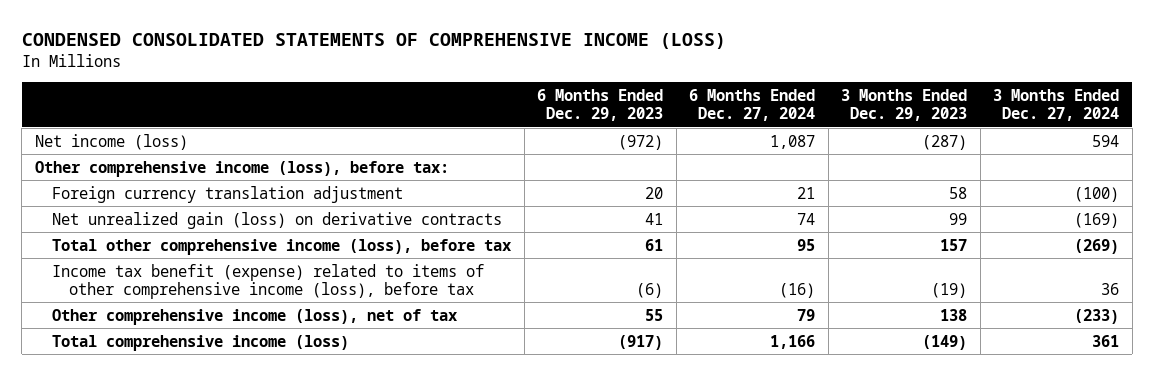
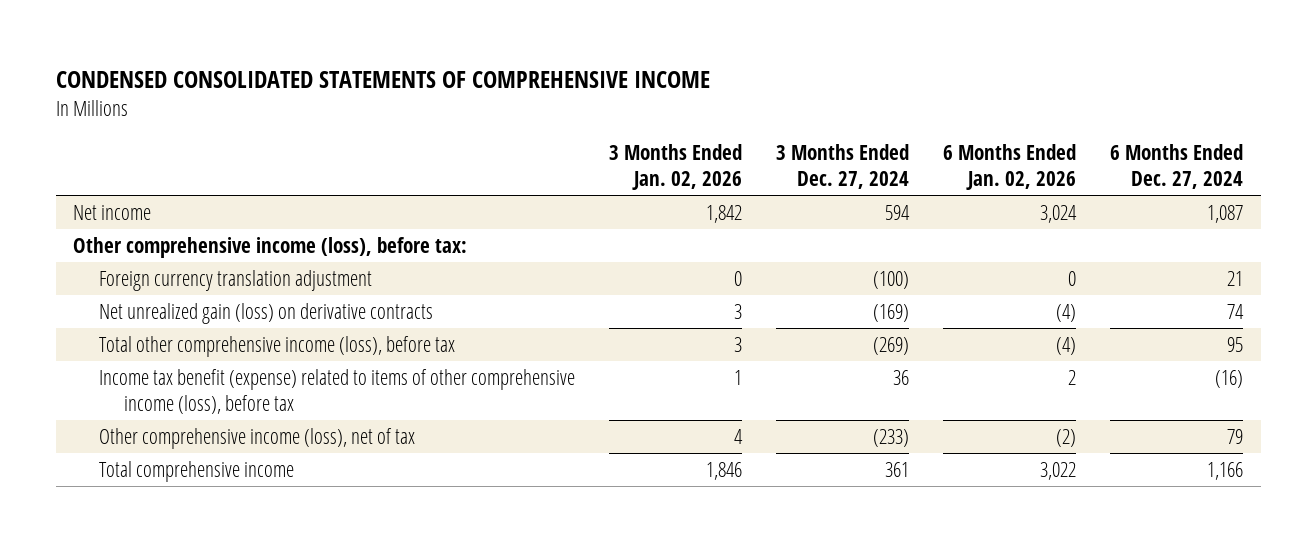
- CONDENSED CONSOLIDATED STATEMENTS OF COMPREHENSIVE INCOME (LOSS)
+ CONDENSED CONSOLIDATED STATEMENTS OF COMPREHENSIVE INCOME
- | 6 Months Ended Dec. 29, 2023 | 6 Months Ended Dec. 27, 2024 | 3 Months Ended Dec. 29, 2023 | 3 Months Ended Dec. 27, 2024
+ | 3 Months Ended Jan. 02, 2026 | 3 Months Ended Dec. 27, 2024 | 6 Months Ended Jan. 02, 2026 | 6 Months Ended Dec. 27, 2024
- Net income (loss) | (972) | 1,087 | (287) | 594
+ Net income | 1,842 | 594 | 3,024 | 1,087
- Total comprehensive income (loss) | (917) | 1,166 | (149) | 361
+ Total comprehensive income | 1,846 | 361 | 3,022 | 1,166

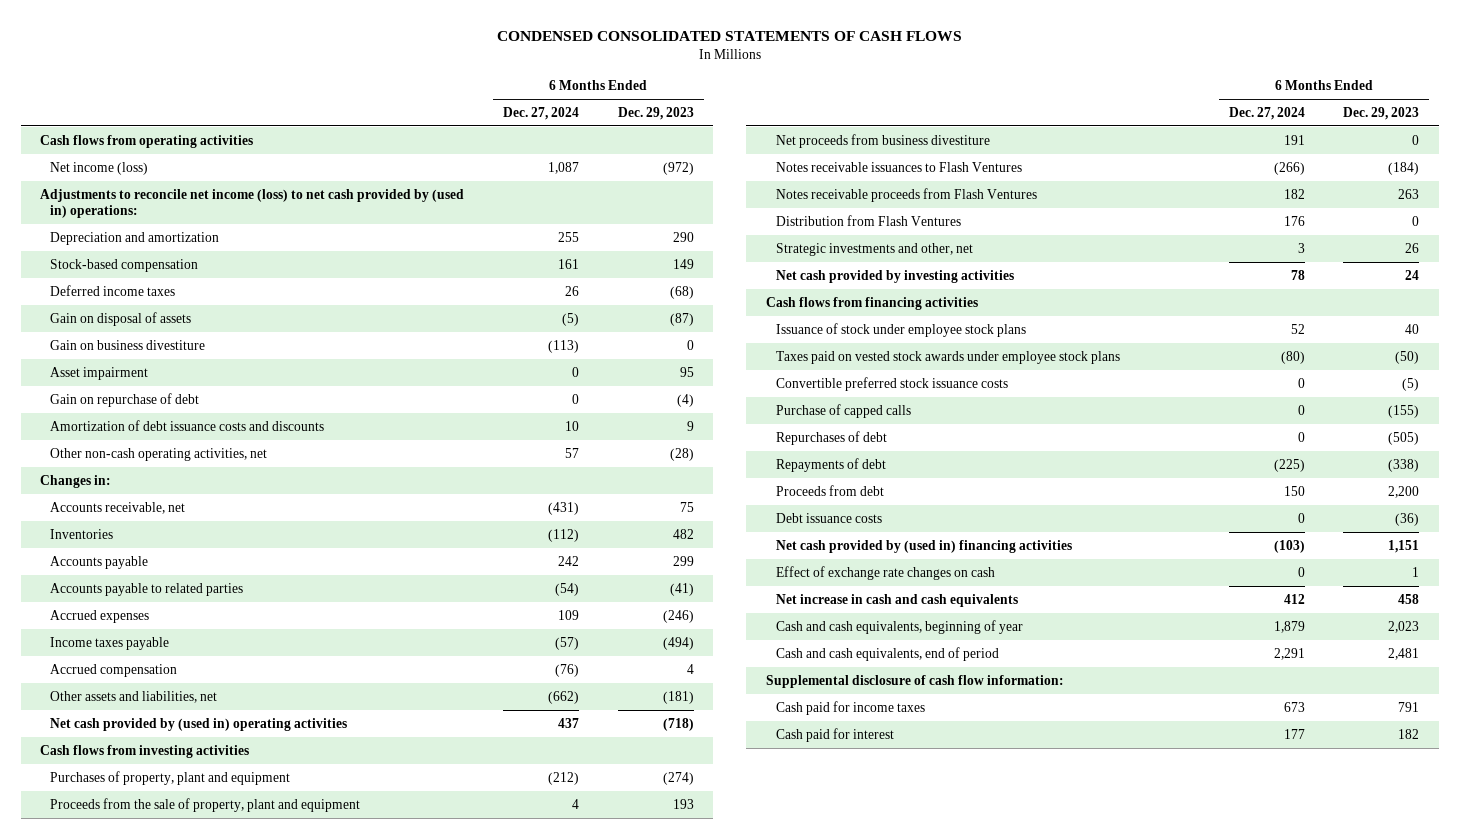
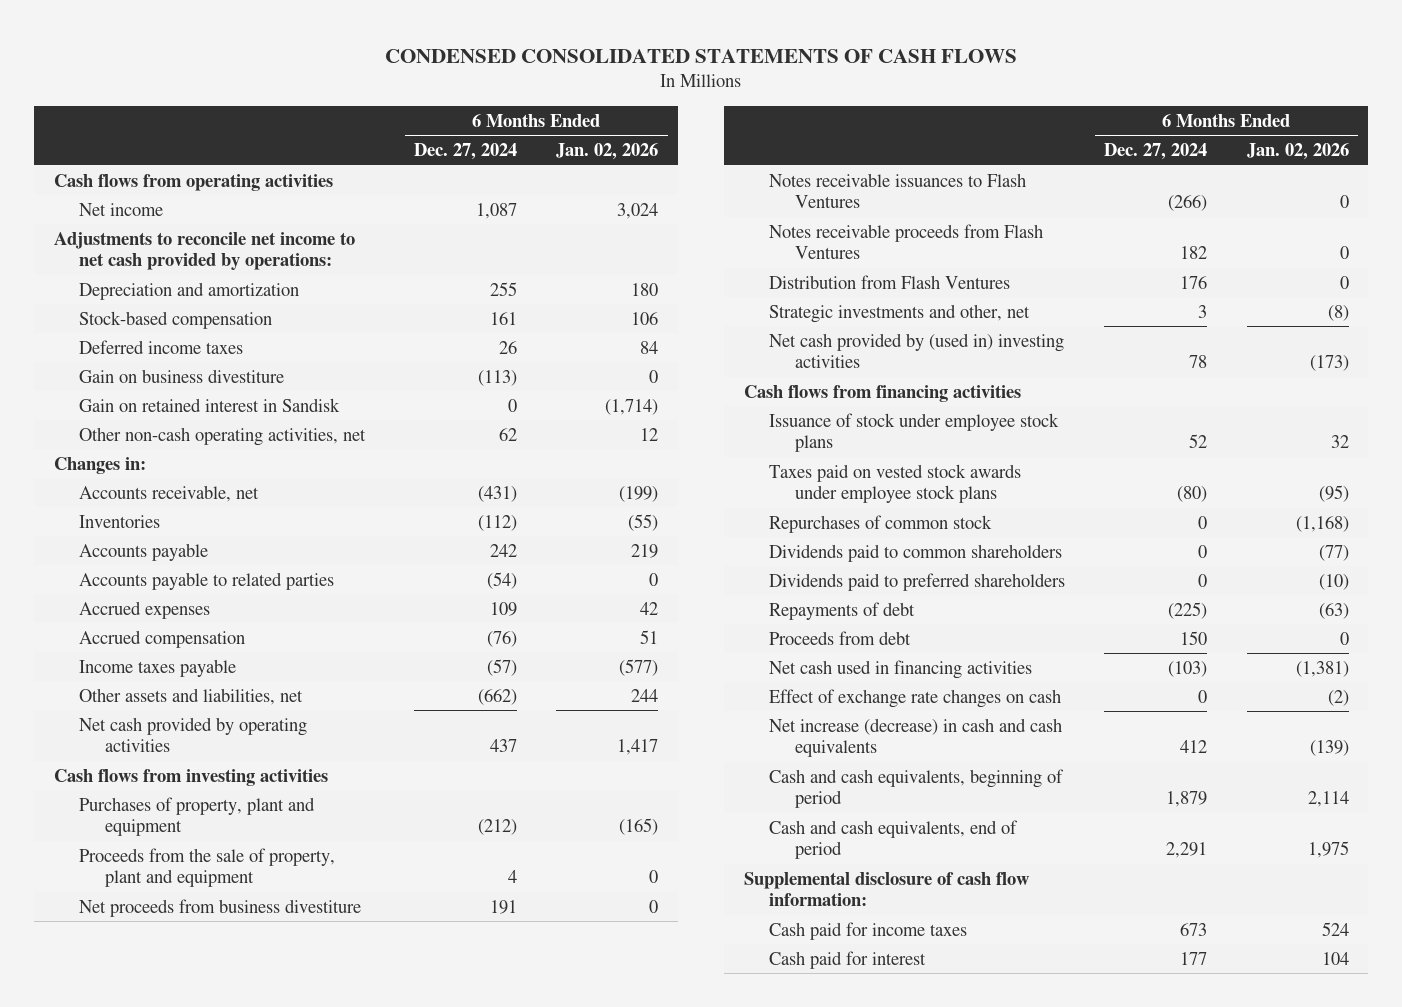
- | 6 Months Ended Dec. 27, 2024 | 6 Months Ended Dec. 29, 2023
+ | 6 Months Ended Dec. 27, 2024 | 6 Months Ended Jan. 02, 2026
- Net income (loss) | 1,087 | (972)
- Adjustments to reconcile net income (loss) to net cash provided by (used in) operations:
+ Net income | 1,087 | 3,024
+ Adjustments to reconcile net income to net cash provided by operations:
- Gain on disposal of assets | (5) | (87)
- Asset impairment | 0 | 95
- Gain on repurchase of debt | 0 | (4)
- Amortization of debt issuance costs and discounts | 10 | 9
- Other non-cash operating activities, net | 57 | (28)
+ Gain on retained interest in Sandisk | 0 | (1,714)
+ Other non-cash operating activities, net | 62 | 12
moved down: Income taxes payable | (57) | (577)
- Net cash provided by (used in) operating activities | 437 | (718)
+ Net cash provided by operating activities | 437 | 1,417
- Net cash provided by investing activities | 78 | 24
+ Net cash provided by (used in) investing activities | 78 | (173)
- Convertible preferred stock issuance costs | 0 | (5)
- Purchase of capped calls | 0 | (155)
- Repurchases of debt | 0 | (505)
+ Repurchases of common stock | 0 | (1,168)
+ Dividends paid to common shareholders | 0 | (77)
+ Dividends paid to preferred shareholders | 0 | (10)
- Debt issuance costs | 0 | (36)
- Net cash provided by (used in) financing activities | (103) | 1,151
+ Net cash used in financing activities | (103) | (1,381)
- Net increase in cash and cash equivalents | 412 | 458
- Cash and cash equivalents, beginning of year | 1,879 | 2,023
+ Net increase (decrease) in cash and cash equivalents | 412 | (139)
+ Cash and cash equivalents, beginning of period | 1,879 | 2,114

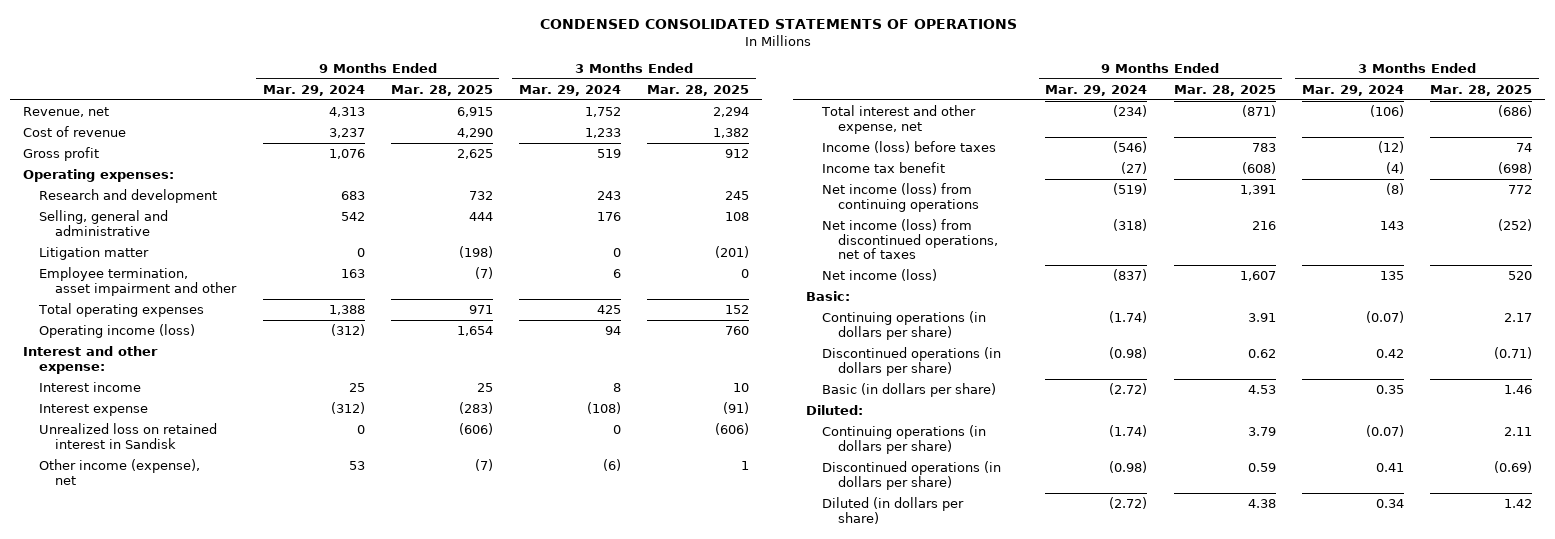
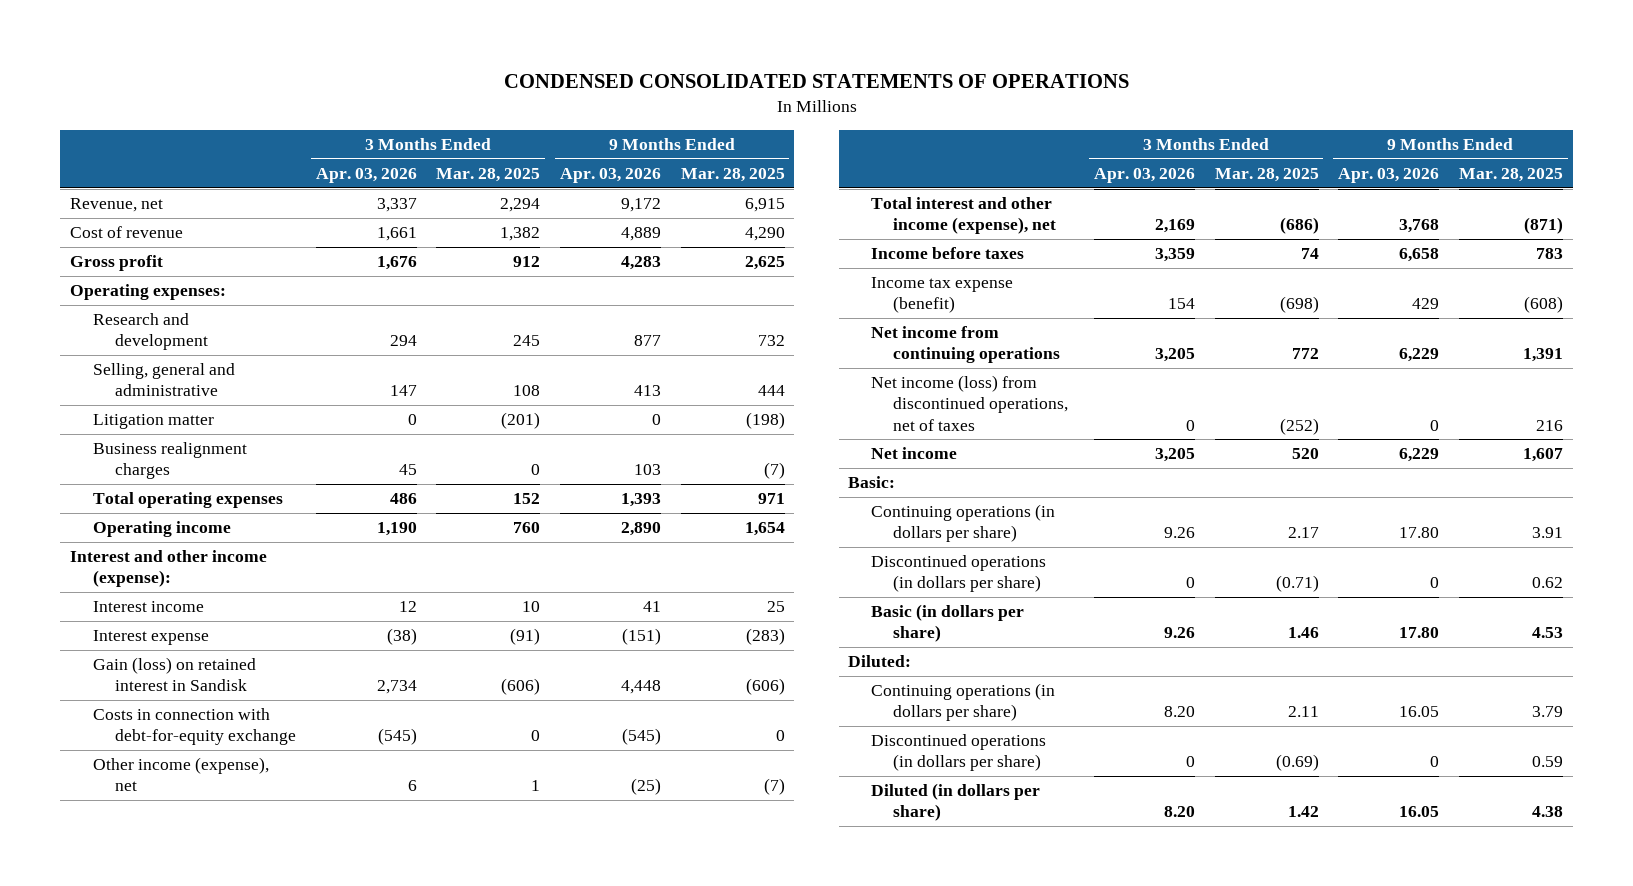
- | 9 Months Ended Mar. 29, 2024 | 9 Months Ended Mar. 28, 2025 | 3 Months Ended Mar. 29, 2024 | 3 Months Ended Mar. 28, 2025
+ | 3 Months Ended Apr. 03, 2026 | 3 Months Ended Mar. 28, 2025 | 9 Months Ended Apr. 03, 2026 | 9 Months Ended Mar. 28, 2025
- Employee termination, asset impairment and other | 163 | (7) | 6 | 0
+ Business realignment charges | 45 | 0 | 103 | (7)
- Operating income (loss) | (312) | 1,654 | 94 | 760
- Interest and other expense:
+ Operating income | 1,190 | 760 | 2,890 | 1,654
+ Interest and other income (expense):
- Unrealized loss on retained interest in Sandisk | 0 | (606) | 0 | (606)
+ Gain (loss) on retained interest in Sandisk | 2,734 | (606) | 4,448 | (606)
+ Costs in connection with debt-for-equity exchange | (545) | 0 | (545) | 0
- Total interest and other expense, net | (234) | (871) | (106) | (686)
- Income (loss) before taxes | (546) | 783 | (12) | 74
- Income tax benefit | (27) | (608) | (4) | (698)
- Net income (loss) from continuing operations | (519) | 1,391 | (8) | 772
+ Total interest and other income (expense), net | 2,169 | (686) | 3,768 | (871)
+ Income before taxes | 3,359 | 74 | 6,658 | 783
+ Income tax expense (benefit) | 154 | (698) | 429 | (608)
+ Net income from continuing operations | 3,205 | 772 | 6,229 | 1,391
- Net income (loss) | (837) | 1,607 | 135 | 520
+ Net income | 3,205 | 520 | 6,229 | 1,607

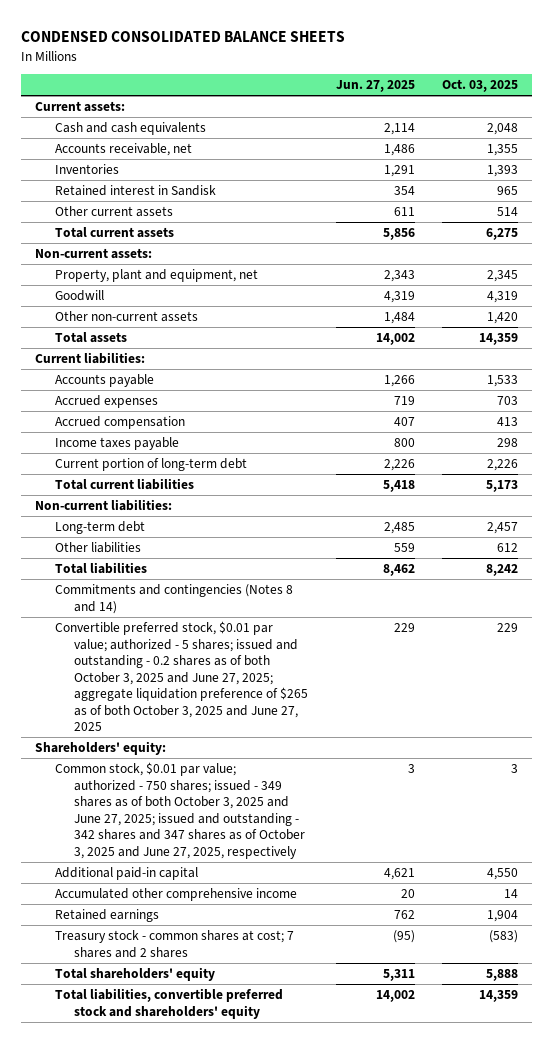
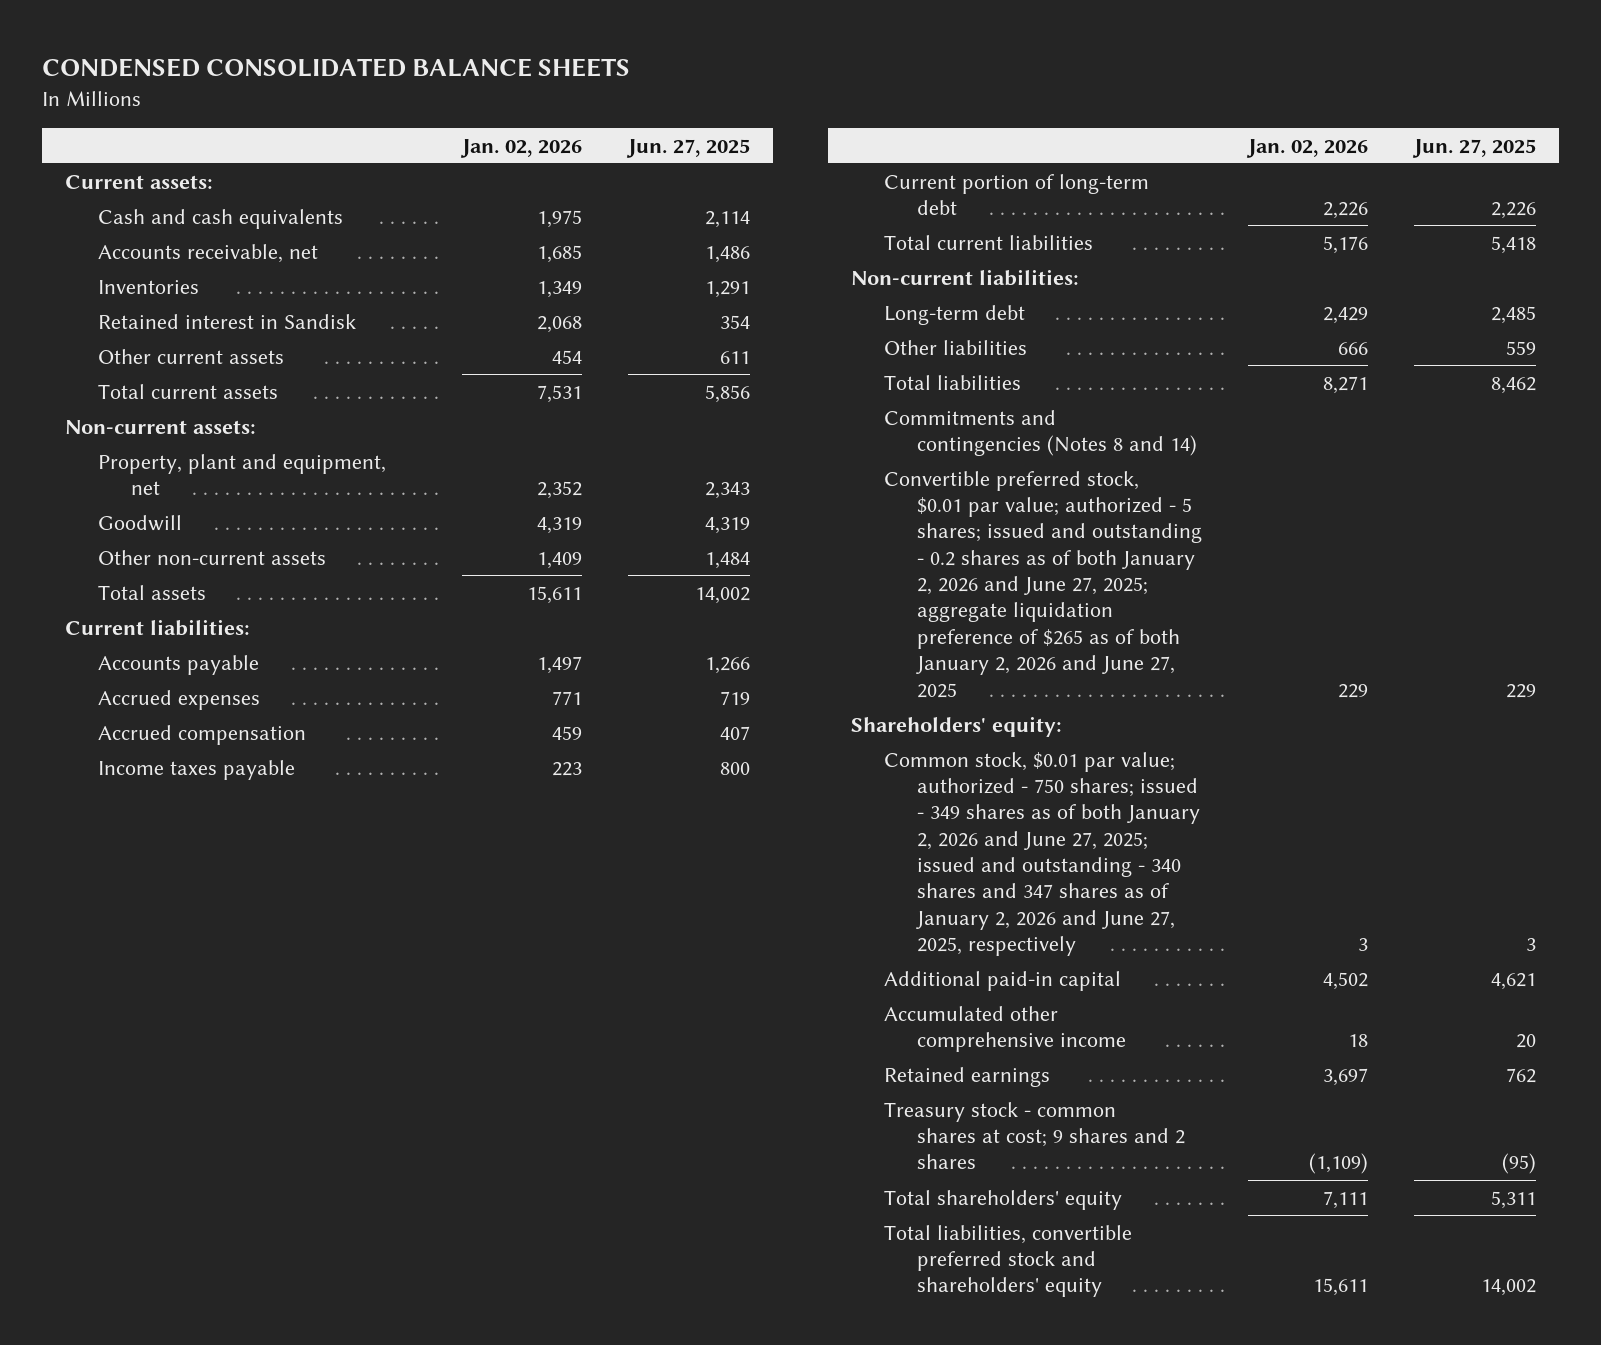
- | Jun. 27, 2025 | Oct. 03, 2025
+ | Jan. 02, 2026 | Jun. 27, 2025
- Convertible preferred stock, $0.01 par value; authorized - 5 shares; issued and outstanding - 0.2 shares as of both October 3, 2025 and June 27, 2025; aggregate liquidation preference of $265 as of both October 3, 2025 and June 27, 2025 | 229 | 229
+ Convertible preferred stock, $0.01 par value; authorized - 5 shares; issued and outstanding - 0.2 shares as of both January 2, 2026 and June 27, 2025; aggregate liquidation preference of $265 as of both January 2, 2026 and June 27, 2025 | 229 | 229
- Common stock, $0.01 par value; authorized - 750 shares; issued - 349 shares as of both October 3, 2025 and June 27, 2025; issued and outstanding - 342 shares and 347 shares as of October 3, 2025 and June 27, 2025, respectively | 3 | 3
+ Common stock, $0.01 par value; authorized - 750 shares; issued - 349 shares as of both January 2, 2026 and June 27, 2025; issued and outstanding - 340 shares and 347 shares as of January 2, 2026 and June 27, 2025, respectively | 3 | 3
- Treasury stock - common shares at cost; 7 shares and 2 shares | (95) | (583)
+ Treasury stock - common shares at cost; 9 shares and 2 shares | (1,109) | (95)

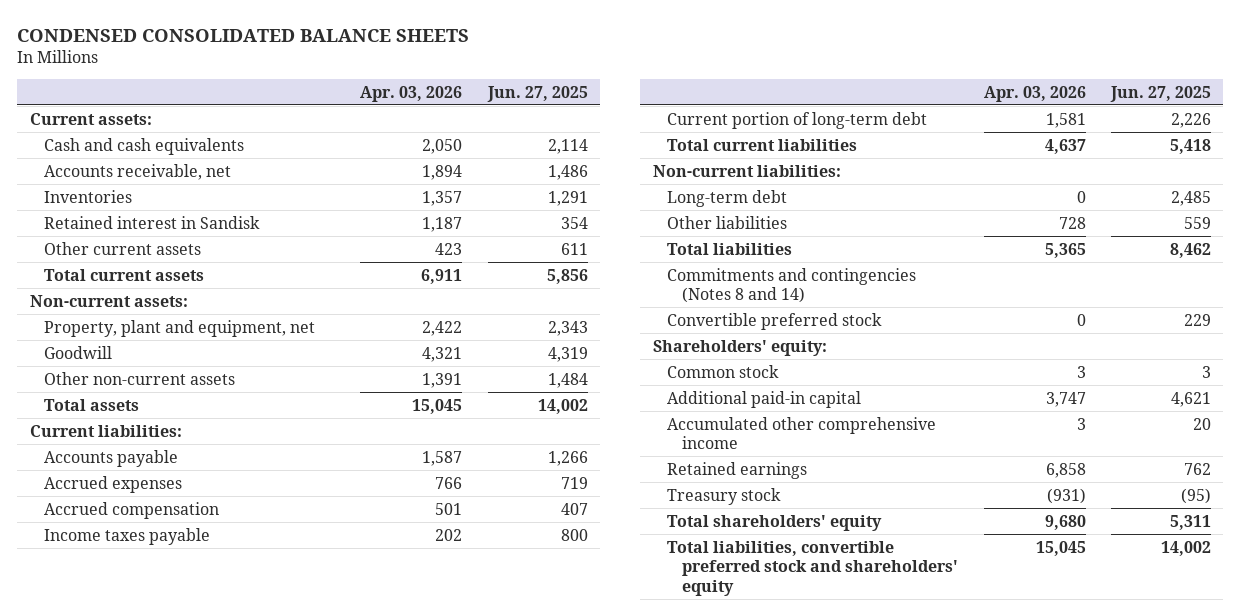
- | Jan. 02, 2026 | Jun. 27, 2025
+ | Apr. 03, 2026 | Jun. 27, 2025
- Convertible preferred stock, $0.01 par value; authorized - 5 shares; issued and outstanding - 0.2 shares as of both January 2, 2026 and June 27, 2025; aggregate liquidation preference of $265 as of both January 2, 2026 and June 27, 2025 | 229 | 229
+ Convertible preferred stock | 0 | 229
- Common stock, $0.01 par value; authorized - 750 shares; issued - 349 shares as of both January 2, 2026 and June 27, 2025; issued and outstanding - 340 shares and 347 shares as of January 2, 2026 and June 27, 2025, respectively | 3 | 3
+ Common stock | 3 | 3
- Treasury stock - common shares at cost; 9 shares and 2 shares | (1,109) | (95)
+ Treasury stock | (931) | (95)

